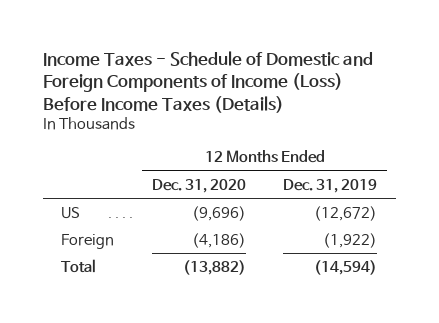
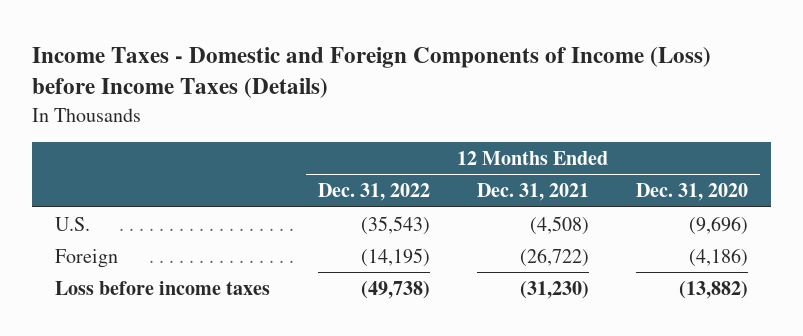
- Income Taxes - Schedule of Domestic and Foreign Components of Income (Loss) Before Income Taxes (Details)
+ Income Taxes - Domestic and Foreign Components of Income (Loss) before Income Taxes (Details)
- | 12 Months Ended Dec. 31, 2020 | 12 Months Ended Dec. 31, 2019
+ | 12 Months Ended Dec. 31, 2022 | 12 Months Ended Dec. 31, 2021 | 12 Months Ended Dec. 31, 2020
- US | (9,696) | (12,672)
+ U.S. | (35,543) | (4,508) | (9,696)
- Total | (13,882) | (14,594)
+ Loss before income taxes | (49,738) | (31,230) | (13,882)

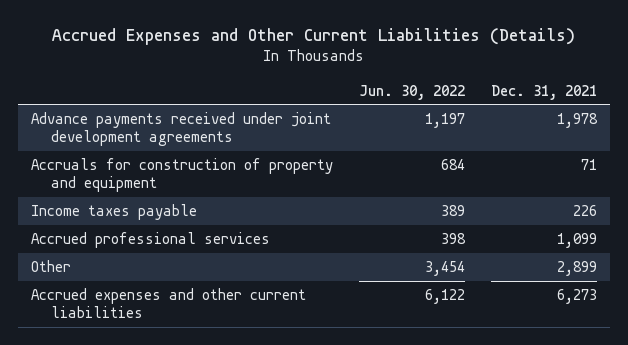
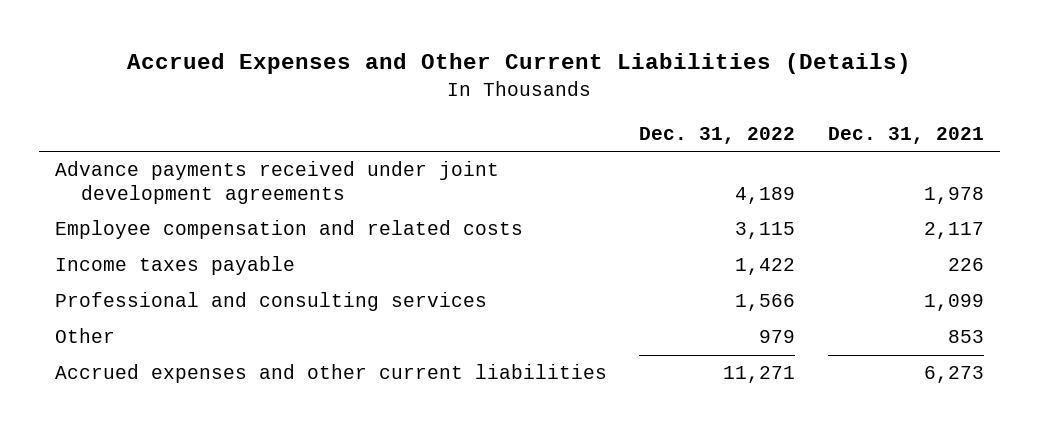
- | Jun. 30, 2022 | Dec. 31, 2021
+ | Dec. 31, 2022 | Dec. 31, 2021
- Accruals for construction of property and equipment | 684 | 71
+ Employee compensation and related costs | 3,115 | 2,117
- Accrued professional services | 398 | 1,099
- Other | 3,454 | 2,899
+ Professional and consulting services | 1,566 | 1,099
+ Other | 979 | 853

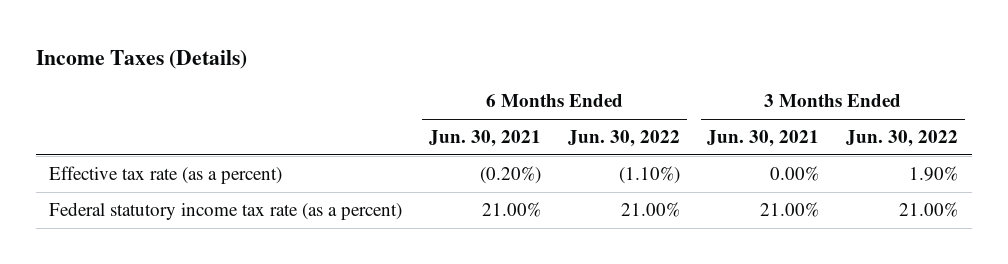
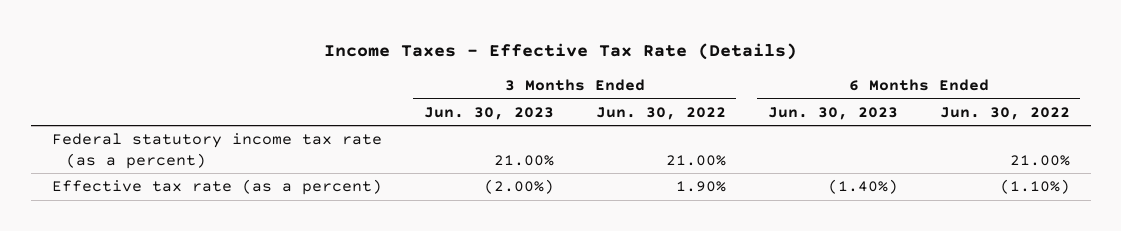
- Income Taxes (Details)
+ Income Taxes - Effective Tax Rate (Details)
- | 6 Months Ended Jun. 30, 2021 | 6 Months Ended Jun. 30, 2022 | 3 Months Ended Jun. 30, 2021 | 3 Months Ended Jun. 30, 2022
+ | 3 Months Ended Jun. 30, 2023 | 3 Months Ended Jun. 30, 2022 | 6 Months Ended Jun. 30, 2023 | 6 Months Ended Jun. 30, 2022
moved down: Effective tax rate (as a percent) | (2.00%) | 1.90% | (1.40%) | (1.10%)

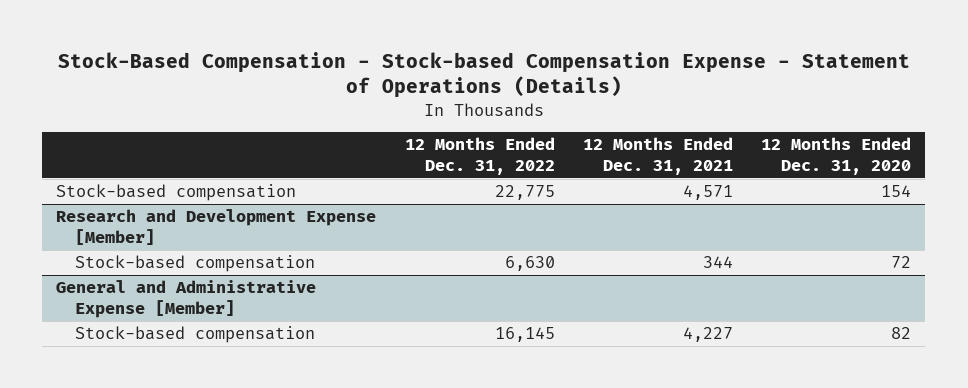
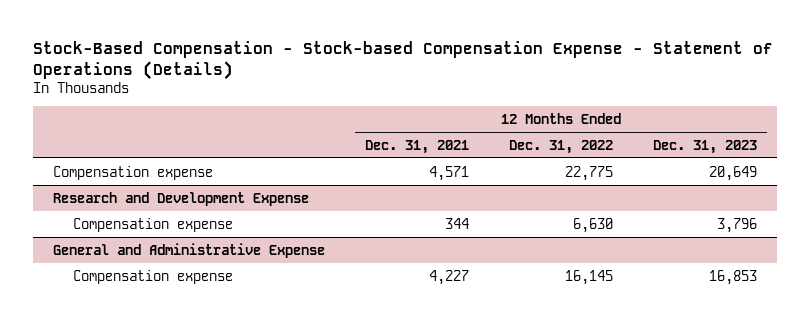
- | 12 Months Ended Dec. 31, 2022 | 12 Months Ended Dec. 31, 2021 | 12 Months Ended Dec. 31, 2020
+ | 12 Months Ended Dec. 31, 2021 | 12 Months Ended Dec. 31, 2022 | 12 Months Ended Dec. 31, 2023
- Stock-based compensation | 22,775 | 4,571 | 154
- Research and Development Expense [Member]
- Stock-based compensation | 6,630 | 344 | 72
- General and Administrative Expense [Member]
- Stock-based compensation | 16,145 | 4,227 | 82
+ Compensation expense | 4,571 | 22,775 | 20,649
+ Research and Development Expense
+ Compensation expense | 344 | 6,630 | 3,796
+ General and Administrative Expense
+ Compensation expense | 4,227 | 16,145 | 16,853

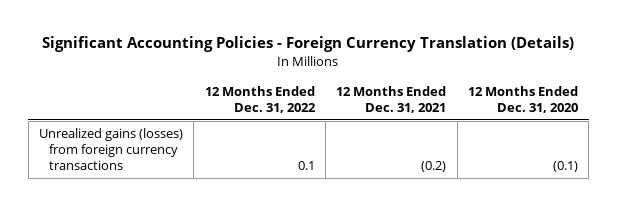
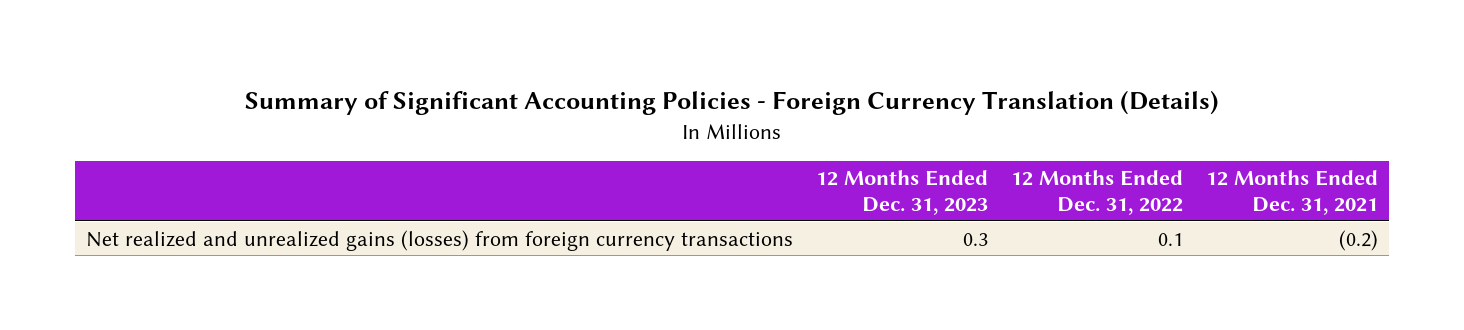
- Significant Accounting Policies - Foreign Currency Translation (Details)
+ Summary of Significant Accounting Policies - Foreign Currency Translation (Details)
- | 12 Months Ended Dec. 31, 2022 | 12 Months Ended Dec. 31, 2021 | 12 Months Ended Dec. 31, 2020
+ | 12 Months Ended Dec. 31, 2023 | 12 Months Ended Dec. 31, 2022 | 12 Months Ended Dec. 31, 2021
- Unrealized gains (losses) from foreign currency transactions | 0.1 | (0.2) | (0.1)
+ Net realized and unrealized gains (losses) from foreign currency transactions | 0.3 | 0.1 | (0.2)

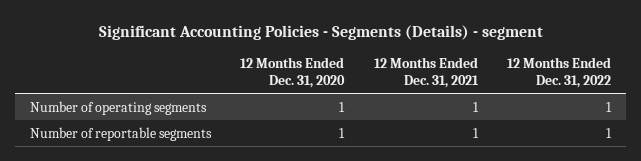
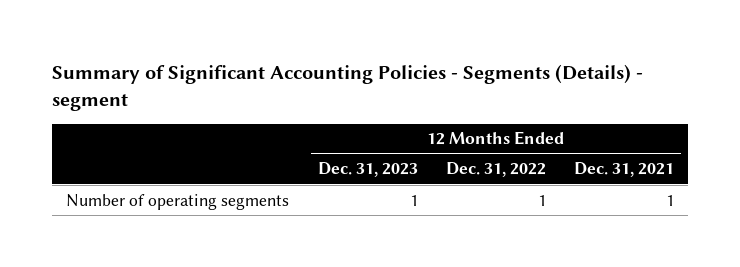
- Significant Accounting Policies - Segments (Details) - segment
+ Summary of Significant Accounting Policies - Segments (Details) - segment
- | 12 Months Ended Dec. 31, 2020 | 12 Months Ended Dec. 31, 2021 | 12 Months Ended Dec. 31, 2022
+ | 12 Months Ended Dec. 31, 2023 | 12 Months Ended Dec. 31, 2022 | 12 Months Ended Dec. 31, 2021
- Number of reportable segments | 1 | 1 | 1

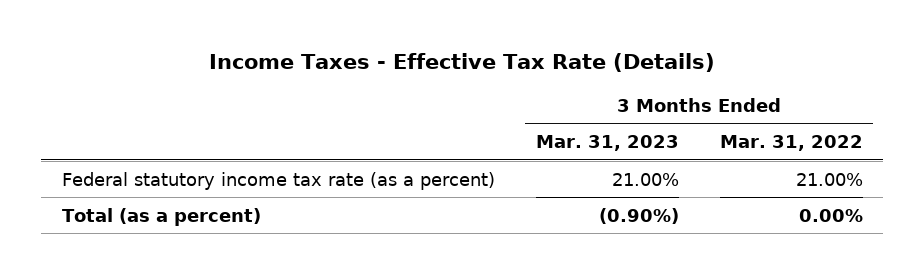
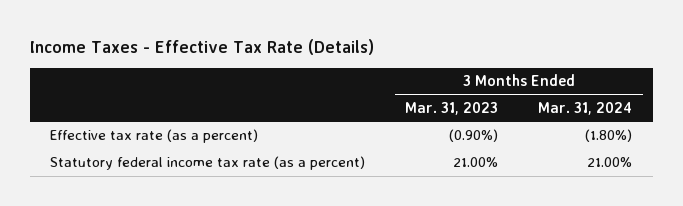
- | 3 Months Ended Mar. 31, 2023 | 3 Months Ended Mar. 31, 2022
+ | 3 Months Ended Mar. 31, 2023 | 3 Months Ended Mar. 31, 2024
- Federal statutory income tax rate (as a percent) | 21.00% | 21.00%
- Total (as a percent) | (0.90%) | 0.00%
+ Effective tax rate (as a percent) | (0.90%) | (1.80%)
+ Statutory federal income tax rate (as a percent) | 21.00% | 21.00%

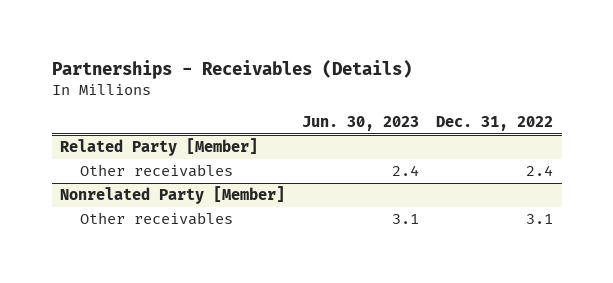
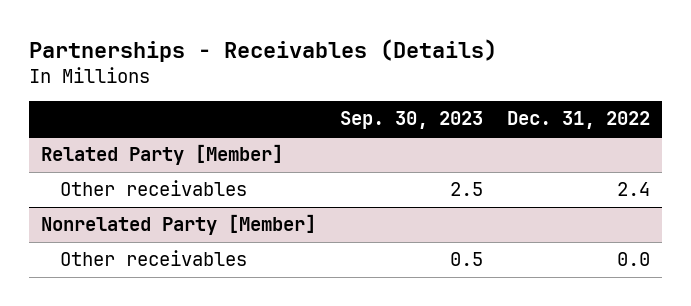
- | Jun. 30, 2023 | Dec. 31, 2022
+ | Sep. 30, 2023 | Dec. 31, 2022
@ Nonrelated Party [Member]
- Other receivables | 3.1 | 3.1
+ Other receivables | 0.5 | 0.0

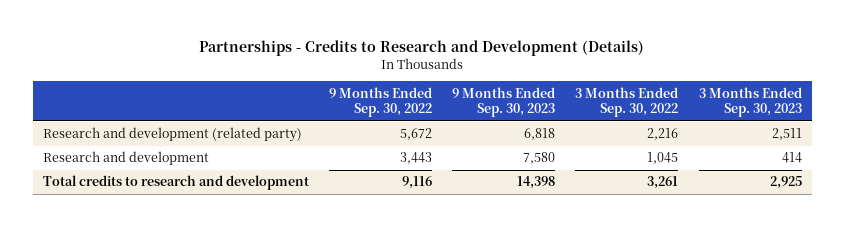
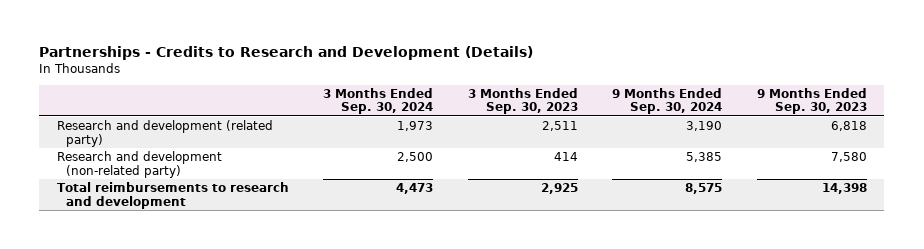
- | 9 Months Ended Sep. 30, 2022 | 9 Months Ended Sep. 30, 2023 | 3 Months Ended Sep. 30, 2022 | 3 Months Ended Sep. 30, 2023
+ | 3 Months Ended Sep. 30, 2024 | 3 Months Ended Sep. 30, 2023 | 9 Months Ended Sep. 30, 2024 | 9 Months Ended Sep. 30, 2023
- Research and development | 3,443 | 7,580 | 1,045 | 414
- Total credits to research and development | 9,116 | 14,398 | 3,261 | 2,925
+ Research and development (non-related party) | 2,500 | 414 | 5,385 | 7,580
+ Total reimbursements to research and development | 4,473 | 2,925 | 8,575 | 14,398

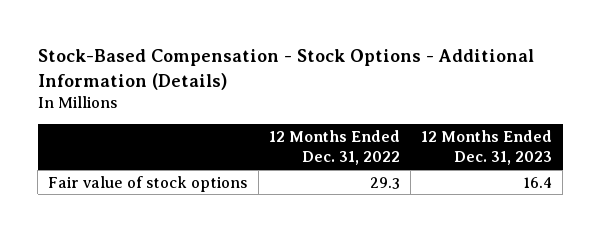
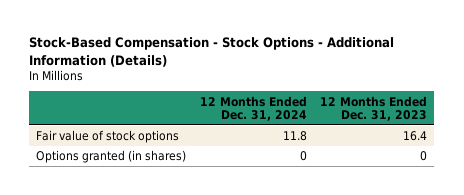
- | 12 Months Ended Dec. 31, 2022 | 12 Months Ended Dec. 31, 2023
+ | 12 Months Ended Dec. 31, 2024 | 12 Months Ended Dec. 31, 2023
+ Options granted (in shares) | 0 | 0

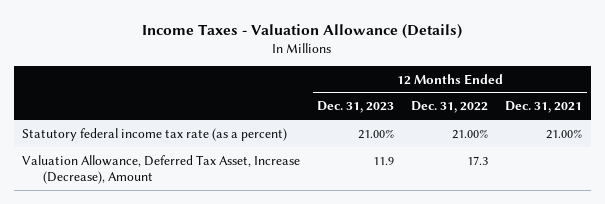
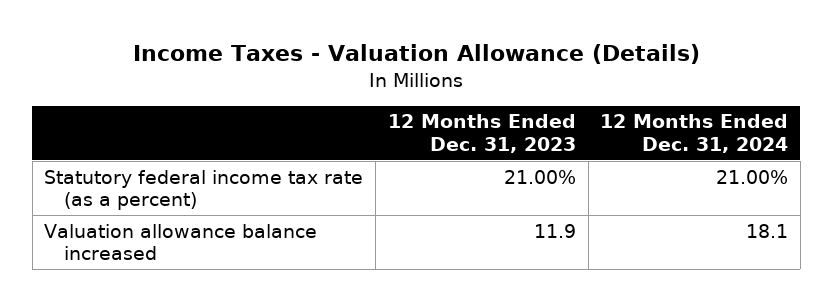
- | 12 Months Ended Dec. 31, 2023 | 12 Months Ended Dec. 31, 2022 | 12 Months Ended Dec. 31, 2021
+ | 12 Months Ended Dec. 31, 2023 | 12 Months Ended Dec. 31, 2024
- Valuation Allowance, Deferred Tax Asset, Increase (Decrease), Amount | 11.9 | 17.3 |
+ Valuation allowance balance increased | 11.9 | 18.1

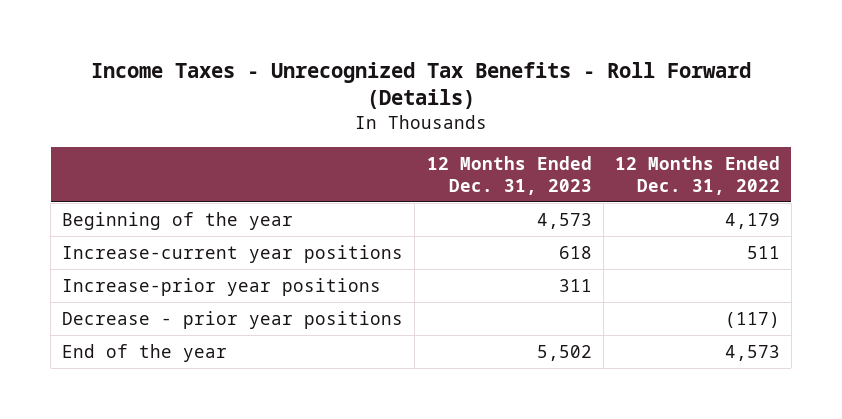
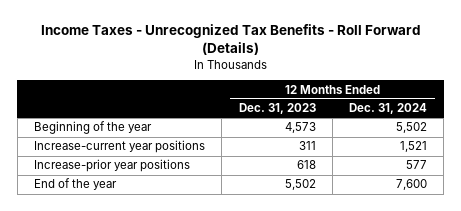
- | 12 Months Ended Dec. 31, 2023 | 12 Months Ended Dec. 31, 2022
+ | 12 Months Ended Dec. 31, 2023 | 12 Months Ended Dec. 31, 2024
- Increase-current year positions | 618 | 511
- Increase-prior year positions | 311 |
- Decrease - prior year positions | | (117)
+ Increase-current year positions | 311 | 1,521
+ Increase-prior year positions | 618 | 577

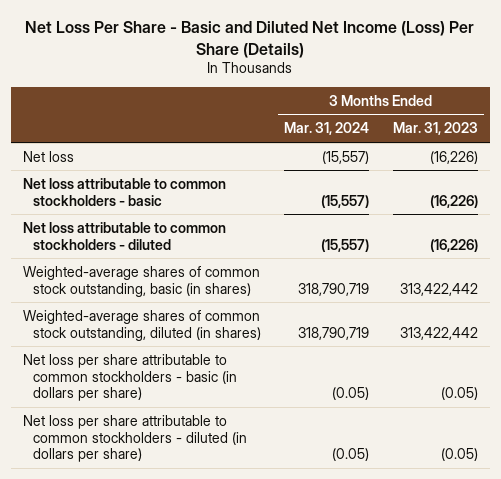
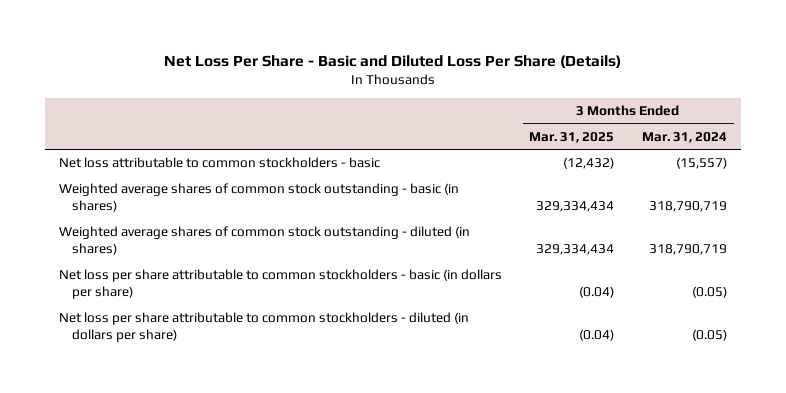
- Net Loss Per Share - Basic and Diluted Net Income (Loss) Per Share (Details)
+ Net Loss Per Share - Basic and Diluted Loss Per Share (Details)
- | 3 Months Ended Mar. 31, 2024 | 3 Months Ended Mar. 31, 2023
+ | 3 Months Ended Mar. 31, 2025 | 3 Months Ended Mar. 31, 2024
- Net loss | (15,557) | (16,226)
- Net loss attributable to common stockholders - diluted | (15,557) | (16,226)
- Weighted-average shares of common stock outstanding, basic (in shares) | 318,790,719 | 313,422,442
- Weighted-average shares of common stock outstanding, diluted (in shares) | 318,790,719 | 313,422,442
+ Weighted average shares of common stock outstanding - basic (in shares) | 329,334,434 | 318,790,719
+ Weighted average shares of common stock outstanding - diluted (in shares) | 329,334,434 | 318,790,719

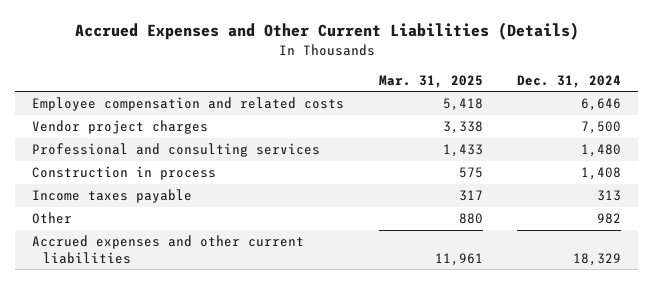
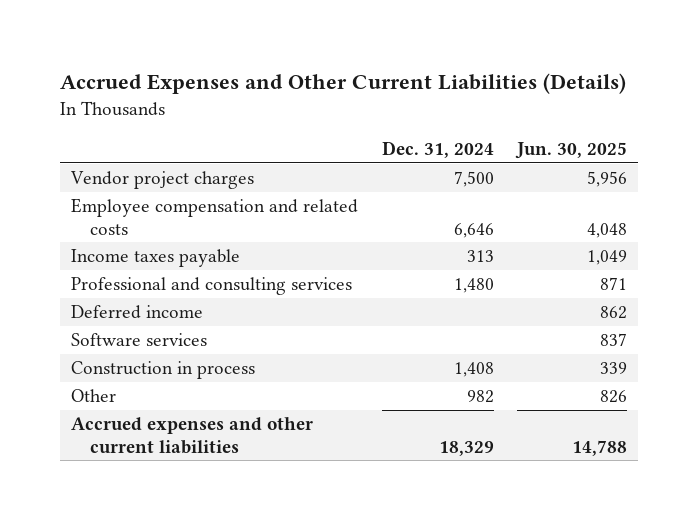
- | Mar. 31, 2025 | Dec. 31, 2024
+ | Dec. 31, 2024 | Jun. 30, 2025
moved down: Employee compensation and related costs | 6,646 | 4,048
moved up: Income taxes payable | 313 | 1,049
+ Deferred income | | 862
+ Software services | | 837

